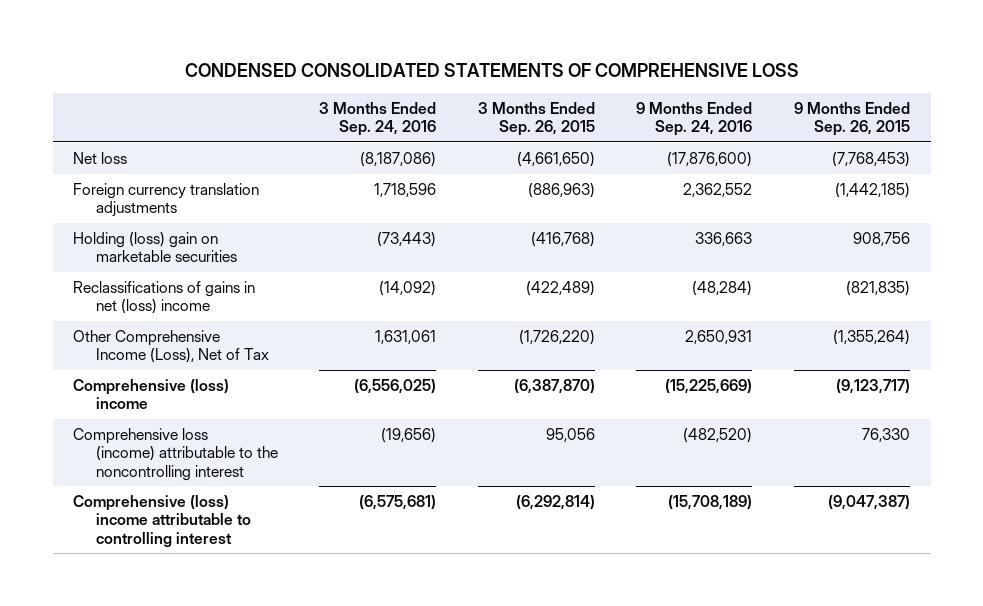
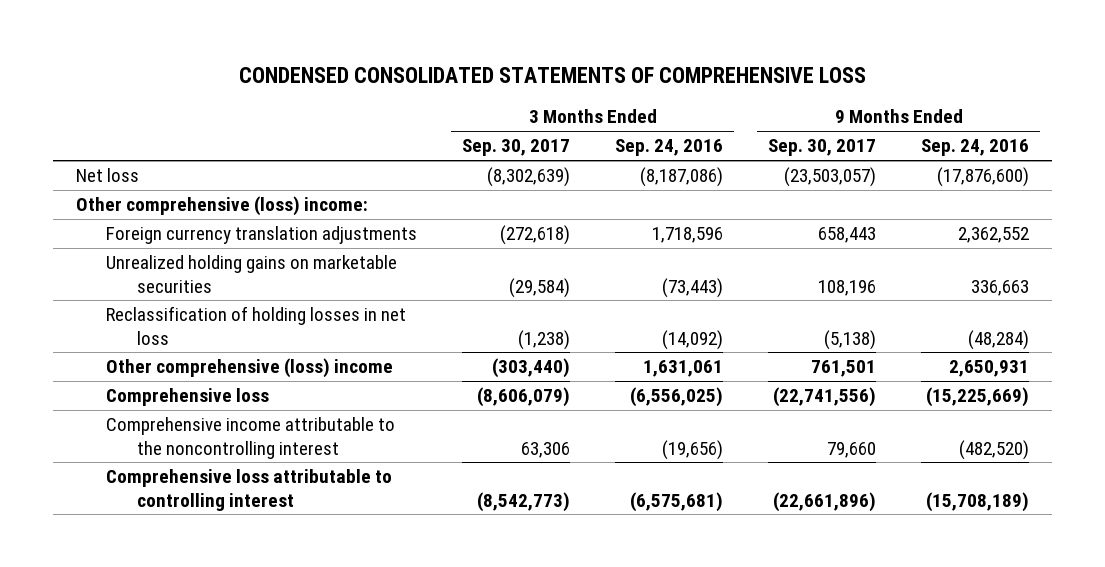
- | 3 Months Ended Sep. 24, 2016 | 3 Months Ended Sep. 26, 2015 | 9 Months Ended Sep. 24, 2016 | 9 Months Ended Sep. 26, 2015
+ | 3 Months Ended Sep. 30, 2017 | 3 Months Ended Sep. 24, 2016 | 9 Months Ended Sep. 30, 2017 | 9 Months Ended Sep. 24, 2016
+ Other comprehensive (loss) income:
- Holding (loss) gain on marketable securities | (73,443) | (416,768) | 336,663 | 908,756
- Reclassifications of gains in net (loss) income | (14,092) | (422,489) | (48,284) | (821,835)
- Other Comprehensive Income (Loss), Net of Tax | 1,631,061 | (1,726,220) | 2,650,931 | (1,355,264)
- Comprehensive (loss) income | (6,556,025) | (6,387,870) | (15,225,669) | (9,123,717)
- Comprehensive loss (income) attributable to the noncontrolling interest | (19,656) | 95,056 | (482,520) | 76,330
- Comprehensive (loss) income attributable to controlling interest | (6,575,681) | (6,292,814) | (15,708,189) | (9,047,387)
+ Unrealized holding gains on marketable securities | (29,584) | (73,443) | 108,196 | 336,663
+ Reclassification of holding losses in net loss | (1,238) | (14,092) | (5,138) | (48,284)
+ Other comprehensive (loss) income | (303,440) | 1,631,061 | 761,501 | 2,650,931
+ Comprehensive loss | (8,606,079) | (6,556,025) | (22,741,556) | (15,225,669)
+ Comprehensive income attributable to the noncontrolling interest | 63,306 | (19,656) | 79,660 | (482,520)
+ Comprehensive loss attributable to controlling interest | (8,542,773) | (6,575,681) | (22,661,896) | (15,708,189)

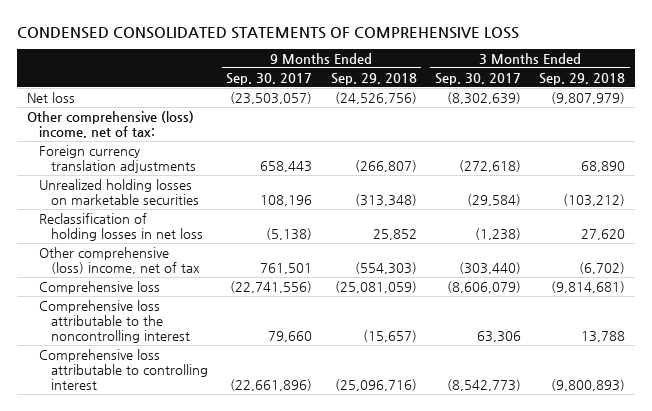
- | 3 Months Ended Sep. 30, 2017 | 3 Months Ended Sep. 24, 2016 | 9 Months Ended Sep. 30, 2017 | 9 Months Ended Sep. 24, 2016
+ | 9 Months Ended Sep. 30, 2017 | 9 Months Ended Sep. 29, 2018 | 3 Months Ended Sep. 30, 2017 | 3 Months Ended Sep. 29, 2018
- Other comprehensive (loss) income:
+ Other comprehensive (loss) income, net of tax:
- Unrealized holding gains on marketable securities | (29,584) | (73,443) | 108,196 | 336,663
+ Unrealized holding losses on marketable securities | 108,196 | (313,348) | (29,584) | (103,212)
- Other comprehensive (loss) income | (303,440) | 1,631,061 | 761,501 | 2,650,931
+ Other comprehensive (loss) income, net of tax | 761,501 | (554,303) | (303,440) | (6,702)
- Comprehensive income attributable to the noncontrolling interest | 63,306 | (19,656) | 79,660 | (482,520)
+ Comprehensive loss attributable to the noncontrolling interest | 79,660 | (15,657) | 63,306 | 13,788

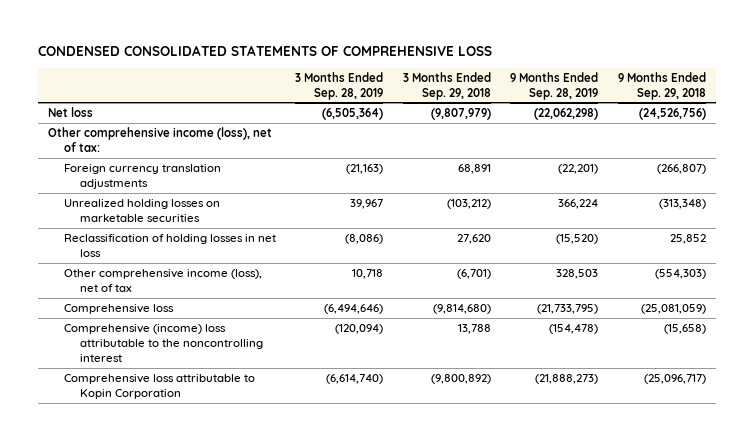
- | 9 Months Ended Sep. 30, 2017 | 9 Months Ended Sep. 29, 2018 | 3 Months Ended Sep. 30, 2017 | 3 Months Ended Sep. 29, 2018
+ | 3 Months Ended Sep. 28, 2019 | 3 Months Ended Sep. 29, 2018 | 9 Months Ended Sep. 28, 2019 | 9 Months Ended Sep. 29, 2018
- Other comprehensive (loss) income, net of tax:
- Foreign currency translation adjustments | 658,443 | (266,807) | (272,618) | 68,890
+ Other comprehensive income (loss), net of tax:
+ Foreign currency translation adjustments | (21,163) | 68,891 | (22,201) | (266,807)
- Other comprehensive (loss) income, net of tax | 761,501 | (554,303) | (303,440) | (6,702)
- Comprehensive loss | (22,741,556) | (25,081,059) | (8,606,079) | (9,814,681)
- Comprehensive loss attributable to the noncontrolling interest | 79,660 | (15,657) | 63,306 | 13,788
- Comprehensive loss attributable to controlling interest | (22,661,896) | (25,096,716) | (8,542,773) | (9,800,893)
+ Other comprehensive income (loss), net of tax | 10,718 | (6,701) | 328,503 | (554,303)
+ Comprehensive loss | (6,494,646) | (9,814,680) | (21,733,795) | (25,081,059)
+ Comprehensive (income) loss attributable to the noncontrolling interest | (120,094) | 13,788 | (154,478) | (15,658)
+ Comprehensive loss attributable to Kopin Corporation | (6,614,740) | (9,800,892) | (21,888,273) | (25,096,717)

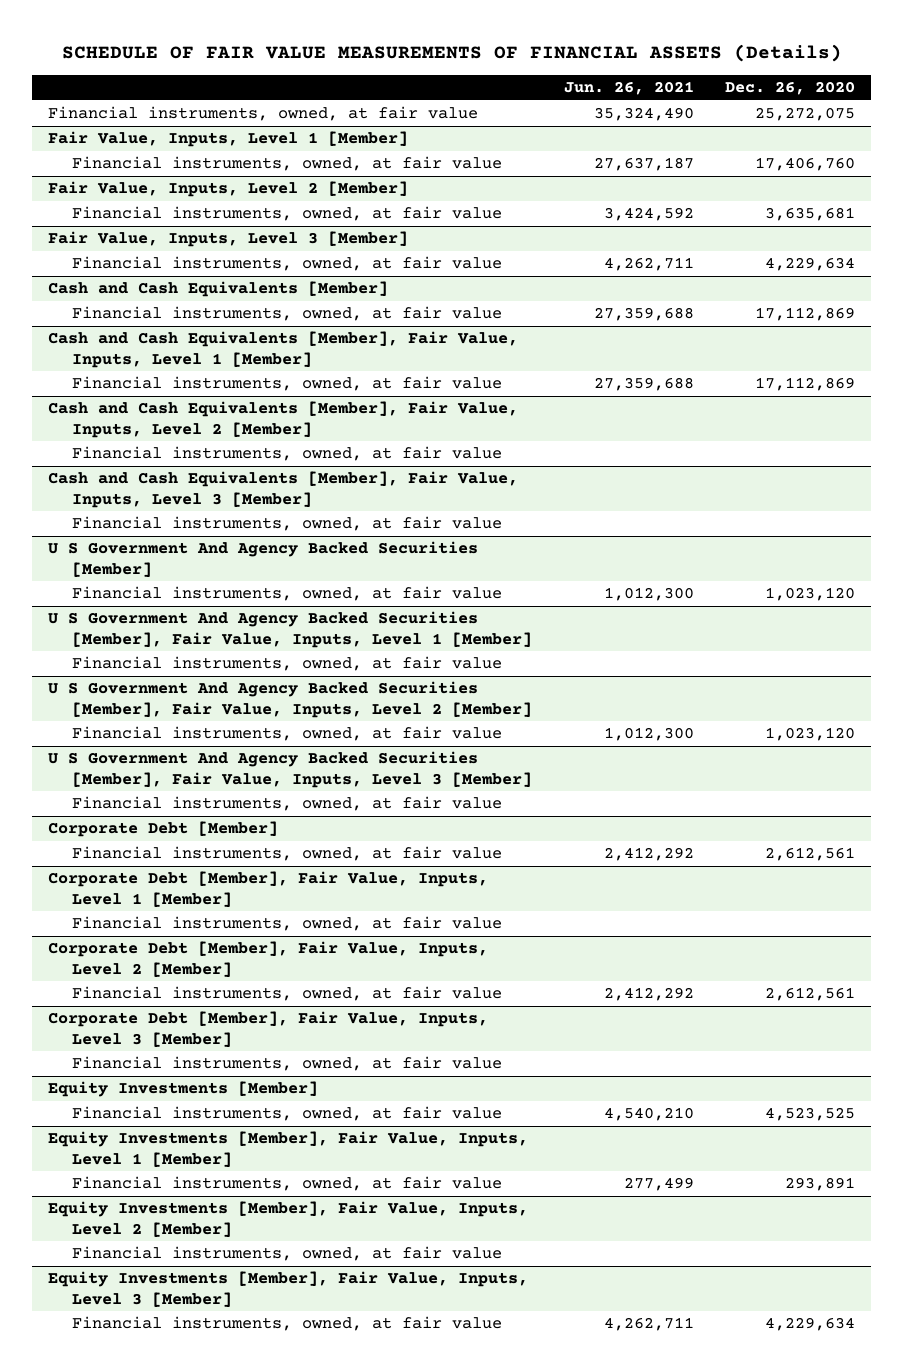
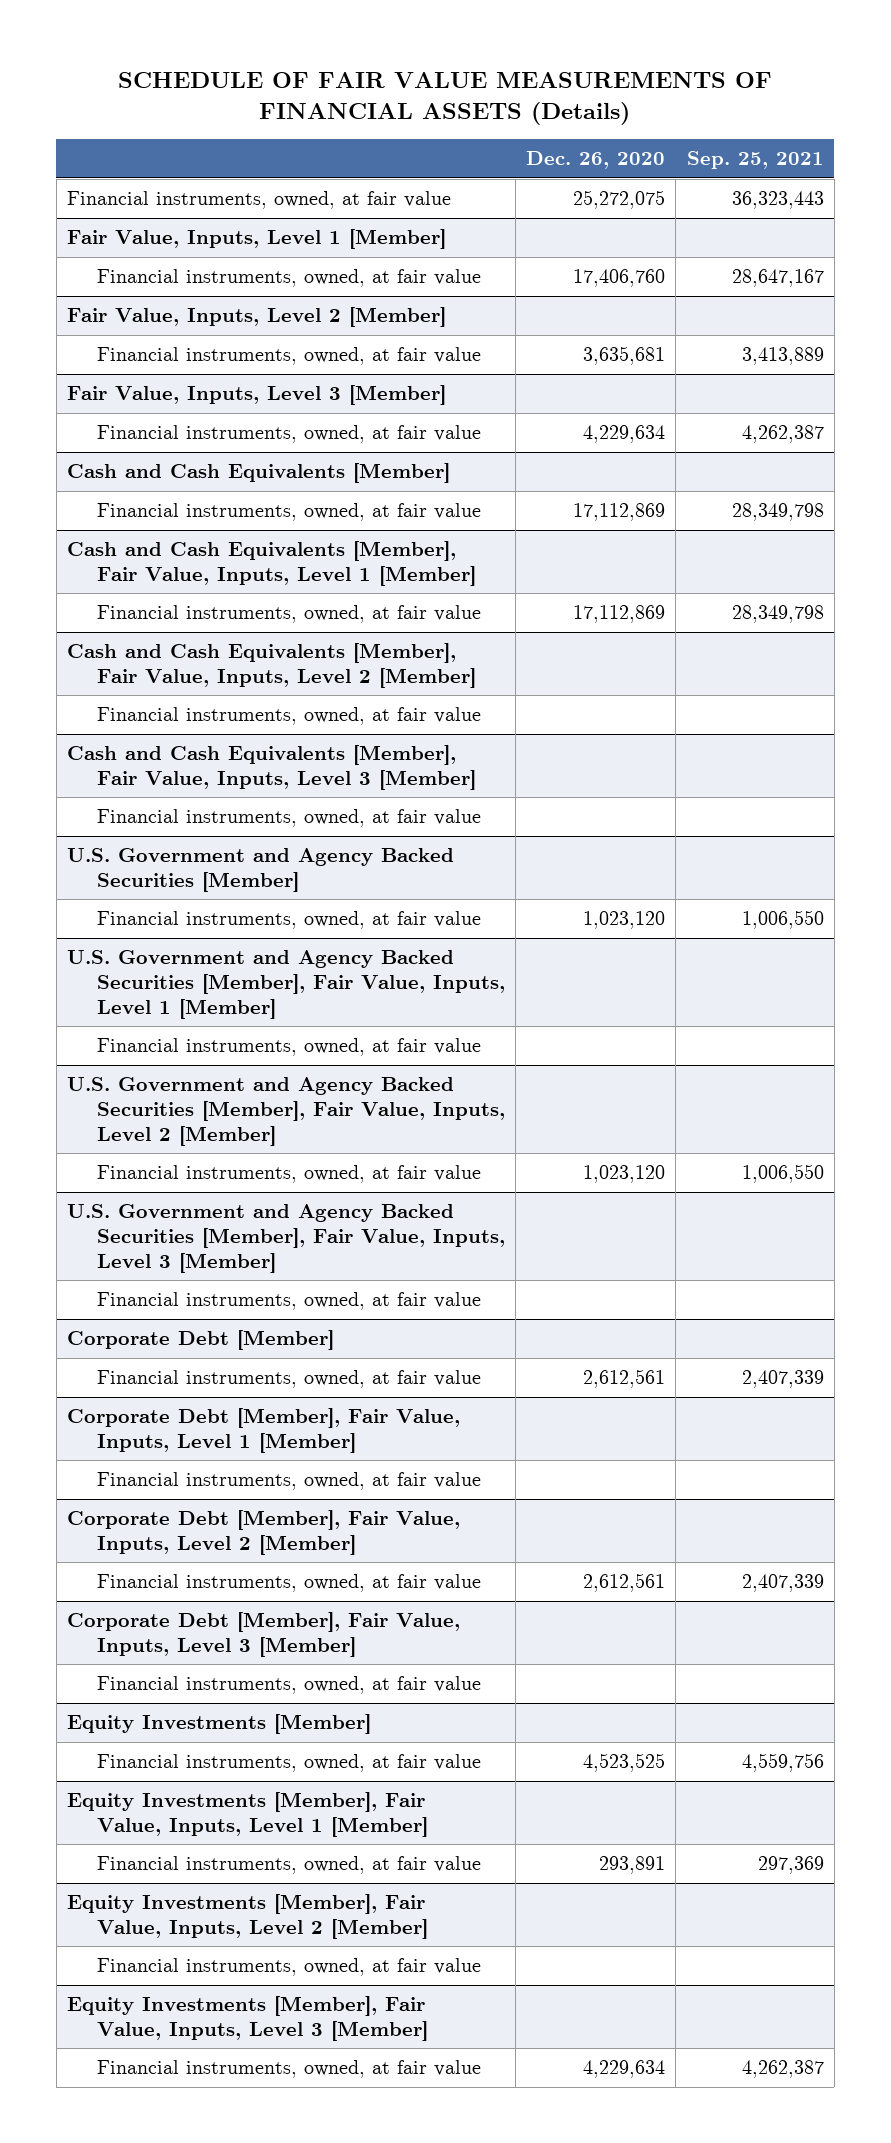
- | Jun. 26, 2021 | Dec. 26, 2020
+ | Dec. 26, 2020 | Sep. 25, 2021
- U S Government And Agency Backed Securities [Member]
+ U.S. Government and Agency Backed Securities [Member]
- U S Government And Agency Backed Securities [Member], Fair Value, Inputs, Level 1 [Member]
+ U.S. Government and Agency Backed Securities [Member], Fair Value, Inputs, Level 1 [Member]
- U S Government And Agency Backed Securities [Member], Fair Value, Inputs, Level 2 [Member]
+ U.S. Government and Agency Backed Securities [Member], Fair Value, Inputs, Level 2 [Member]
- U S Government And Agency Backed Securities [Member], Fair Value, Inputs, Level 3 [Member]
+ U.S. Government and Agency Backed Securities [Member], Fair Value, Inputs, Level 3 [Member]

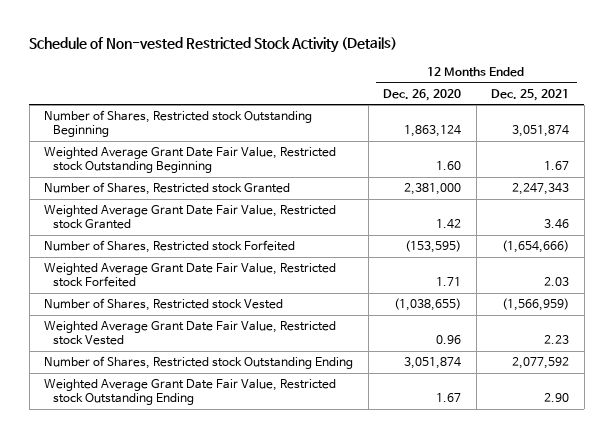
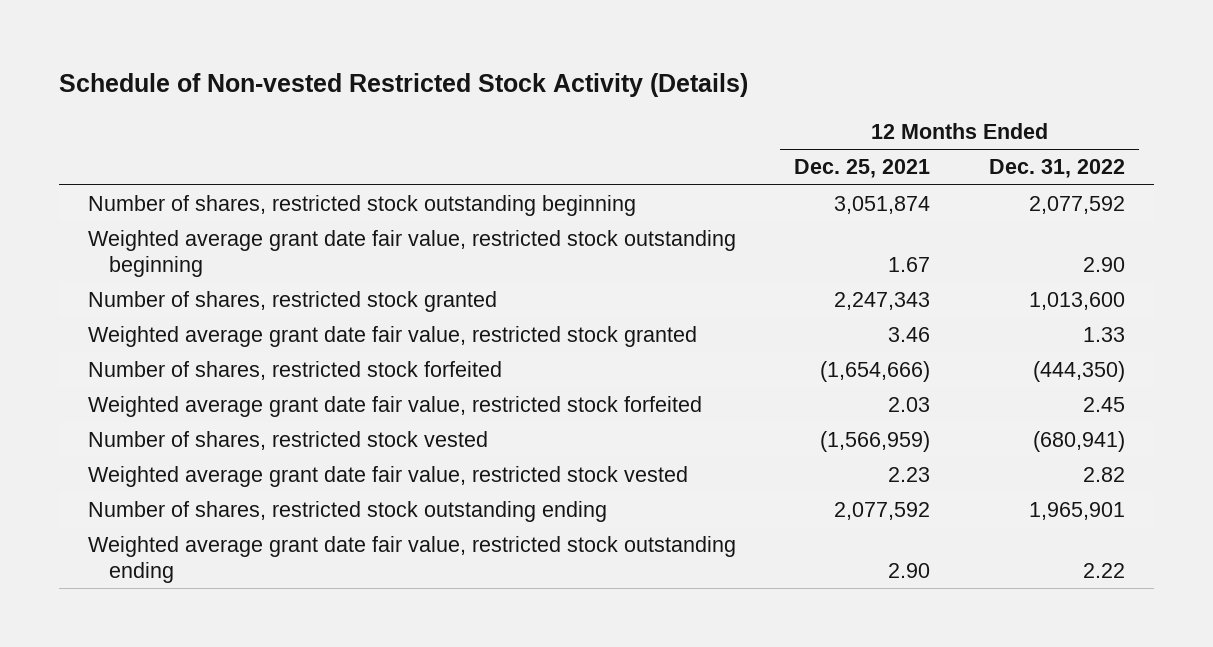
- | 12 Months Ended Dec. 26, 2020 | 12 Months Ended Dec. 25, 2021
+ | 12 Months Ended Dec. 25, 2021 | 12 Months Ended Dec. 31, 2022
- Number of Shares, Restricted stock Outstanding Beginning | 1,863,124 | 3,051,874
- Weighted Average Grant Date Fair Value, Restricted stock Outstanding Beginning | 1.60 | 1.67
- Number of Shares, Restricted stock Granted | 2,381,000 | 2,247,343
- Weighted Average Grant Date Fair Value, Restricted stock Granted | 1.42 | 3.46
- Number of Shares, Restricted stock Forfeited | (153,595) | (1,654,666)
- Weighted Average Grant Date Fair Value, Restricted stock Forfeited | 1.71 | 2.03
- Number of Shares, Restricted stock Vested | (1,038,655) | (1,566,959)
- Weighted Average Grant Date Fair Value, Restricted stock Vested | 0.96 | 2.23
- Number of Shares, Restricted stock Outstanding Ending | 3,051,874 | 2,077,592
- Weighted Average Grant Date Fair Value, Restricted stock Outstanding Ending | 1.67 | 2.90
+ Number of shares, restricted stock outstanding beginning | 3,051,874 | 2,077,592
+ Weighted average grant date fair value, restricted stock outstanding beginning | 1.67 | 2.90
+ Number of shares, restricted stock granted | 2,247,343 | 1,013,600
+ Weighted average grant date fair value, restricted stock granted | 3.46 | 1.33
+ Number of shares, restricted stock forfeited | (1,654,666) | (444,350)
+ Weighted average grant date fair value, restricted stock forfeited | 2.03 | 2.45
+ Number of shares, restricted stock vested | (1,566,959) | (680,941)
+ Weighted average grant date fair value, restricted stock vested | 2.23 | 2.82
+ Number of shares, restricted stock outstanding ending | 2,077,592 | 1,965,901
+ Weighted average grant date fair value, restricted stock outstanding ending | 2.90 | 2.22

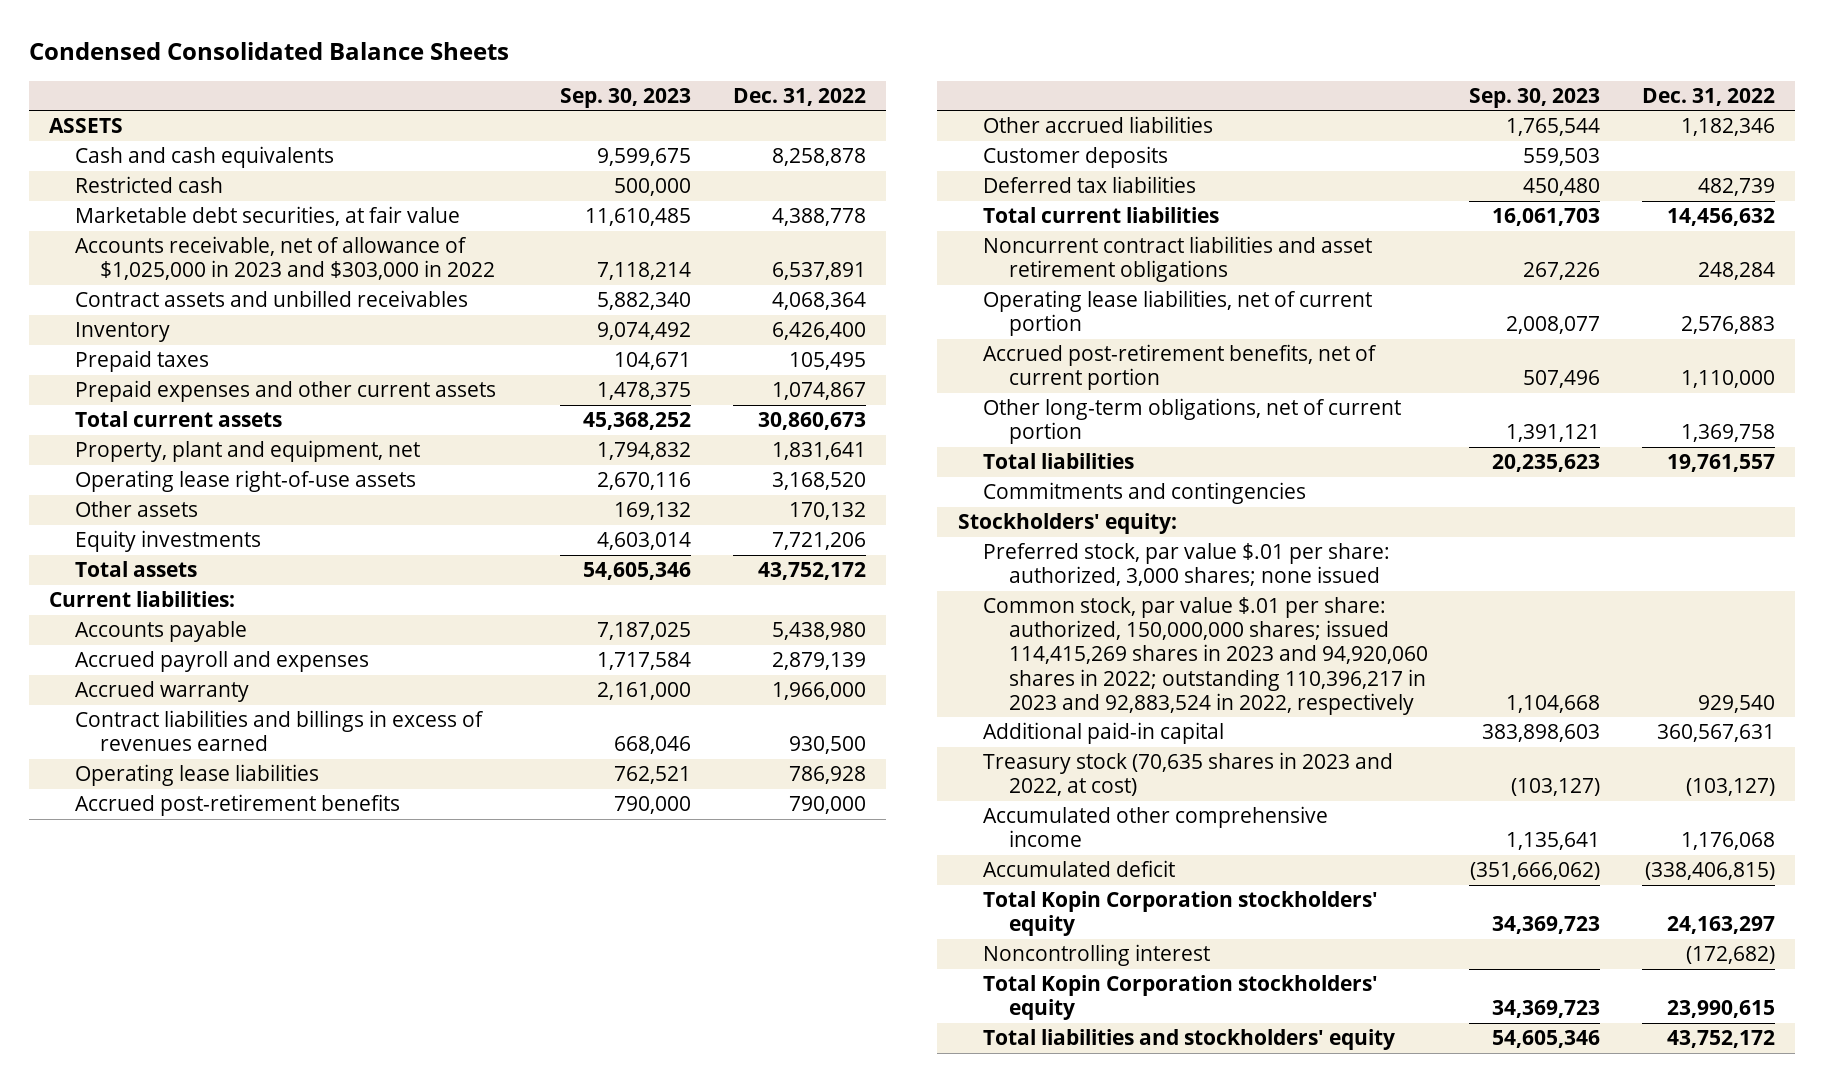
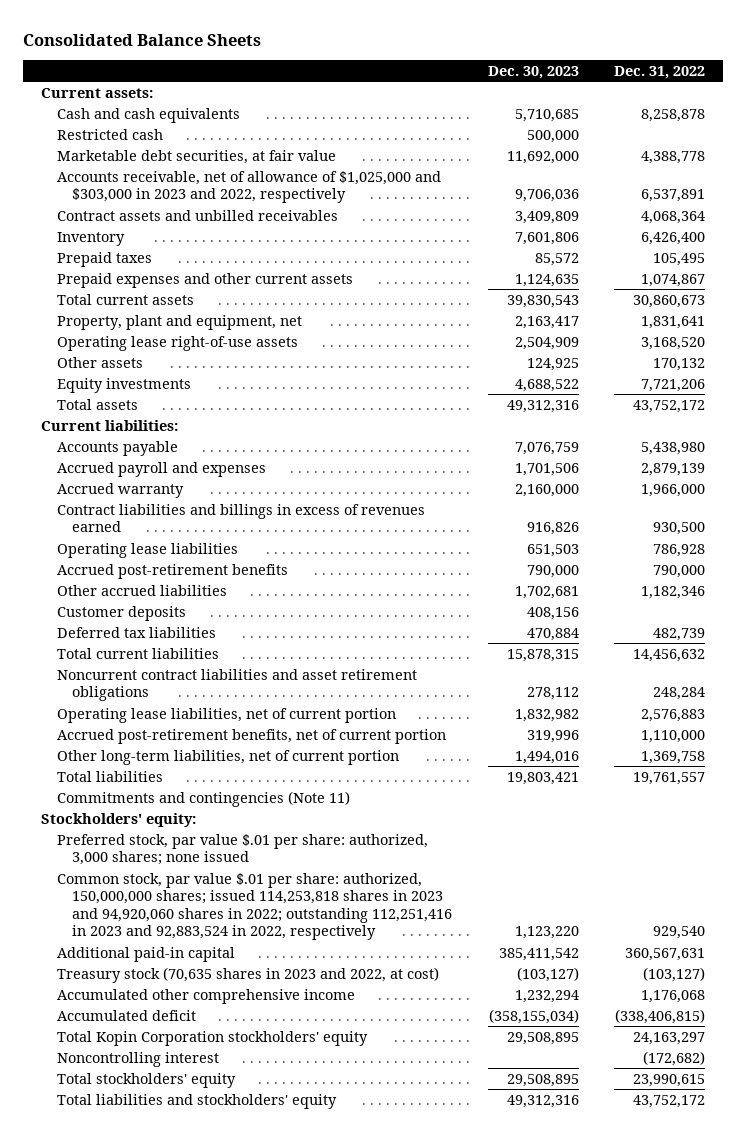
- Condensed Consolidated Balance Sheets
+ Consolidated Balance Sheets
- | Sep. 30, 2023 | Dec. 31, 2022
+ | Dec. 30, 2023 | Dec. 31, 2022
- ASSETS
+ Current assets:
- Accounts receivable, net of allowance of $1,025,000 in 2023 and $303,000 in 2022 | 7,118,214 | 6,537,891
+ Accounts receivable, net of allowance of $1,025,000 and $303,000 in 2023 and 2022, respectively | 9,706,036 | 6,537,891
- Other long-term obligations, net of current portion | 1,391,121 | 1,369,758
+ Other long-term liabilities, net of current portion | 1,494,016 | 1,369,758
- Commitments and contingencies
+ Commitments and contingencies (Note 11)
- Common stock, par value $.01 per share: authorized, 150,000,000 shares; issued 114,415,269 shares in 2023 and 94,920,060 shares in 2022; outstanding 110,396,217 in 2023 and 92,883,524 in 2022, respectively | 1,104,668 | 929,540
+ Common stock, par value $.01 per share: authorized, 150,000,000 shares; issued 114,253,818 shares in 2023 and 94,920,060 shares in 2022; outstanding 112,251,416 in 2023 and 92,883,524 in 2022, respectively | 1,123,220 | 929,540
- Total Kopin Corporation stockholders' equity | 34,369,723 | 23,990,615
+ Total stockholders' equity | 29,508,895 | 23,990,615

